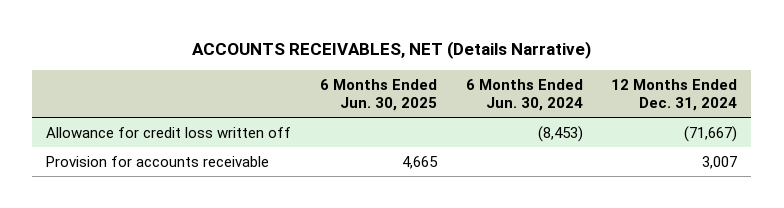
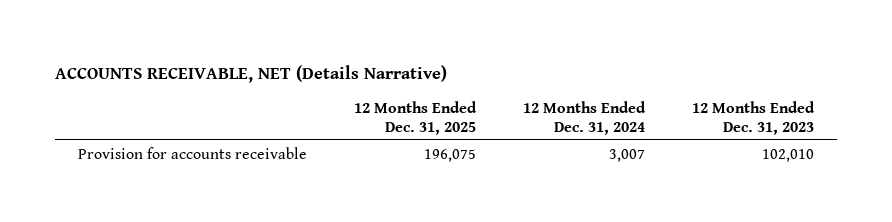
- ACCOUNTS RECEIVABLES, NET (Details Narrative)
+ ACCOUNTS RECEIVABLE, NET (Details Narrative)
- | 6 Months Ended Jun. 30, 2025 | 6 Months Ended Jun. 30, 2024 | 12 Months Ended Dec. 31, 2024
+ | 12 Months Ended Dec. 31, 2025 | 12 Months Ended Dec. 31, 2024 | 12 Months Ended Dec. 31, 2023
- Allowance for credit loss written off | | (8,453) | (71,667)

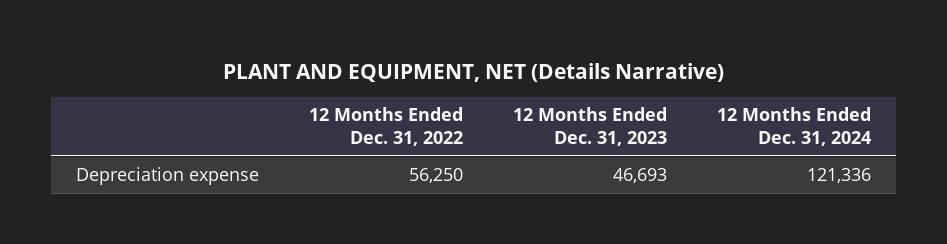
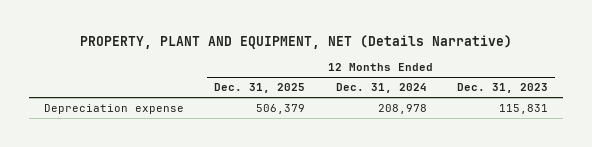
- PLANT AND EQUIPMENT, NET (Details Narrative)
+ PROPERTY, PLANT AND EQUIPMENT, NET (Details Narrative)
- | 12 Months Ended Dec. 31, 2022 | 12 Months Ended Dec. 31, 2023 | 12 Months Ended Dec. 31, 2024
+ | 12 Months Ended Dec. 31, 2025 | 12 Months Ended Dec. 31, 2024 | 12 Months Ended Dec. 31, 2023
- Depreciation expense | 56,250 | 46,693 | 121,336
+ Depreciation expense | 506,379 | 208,978 | 115,831

